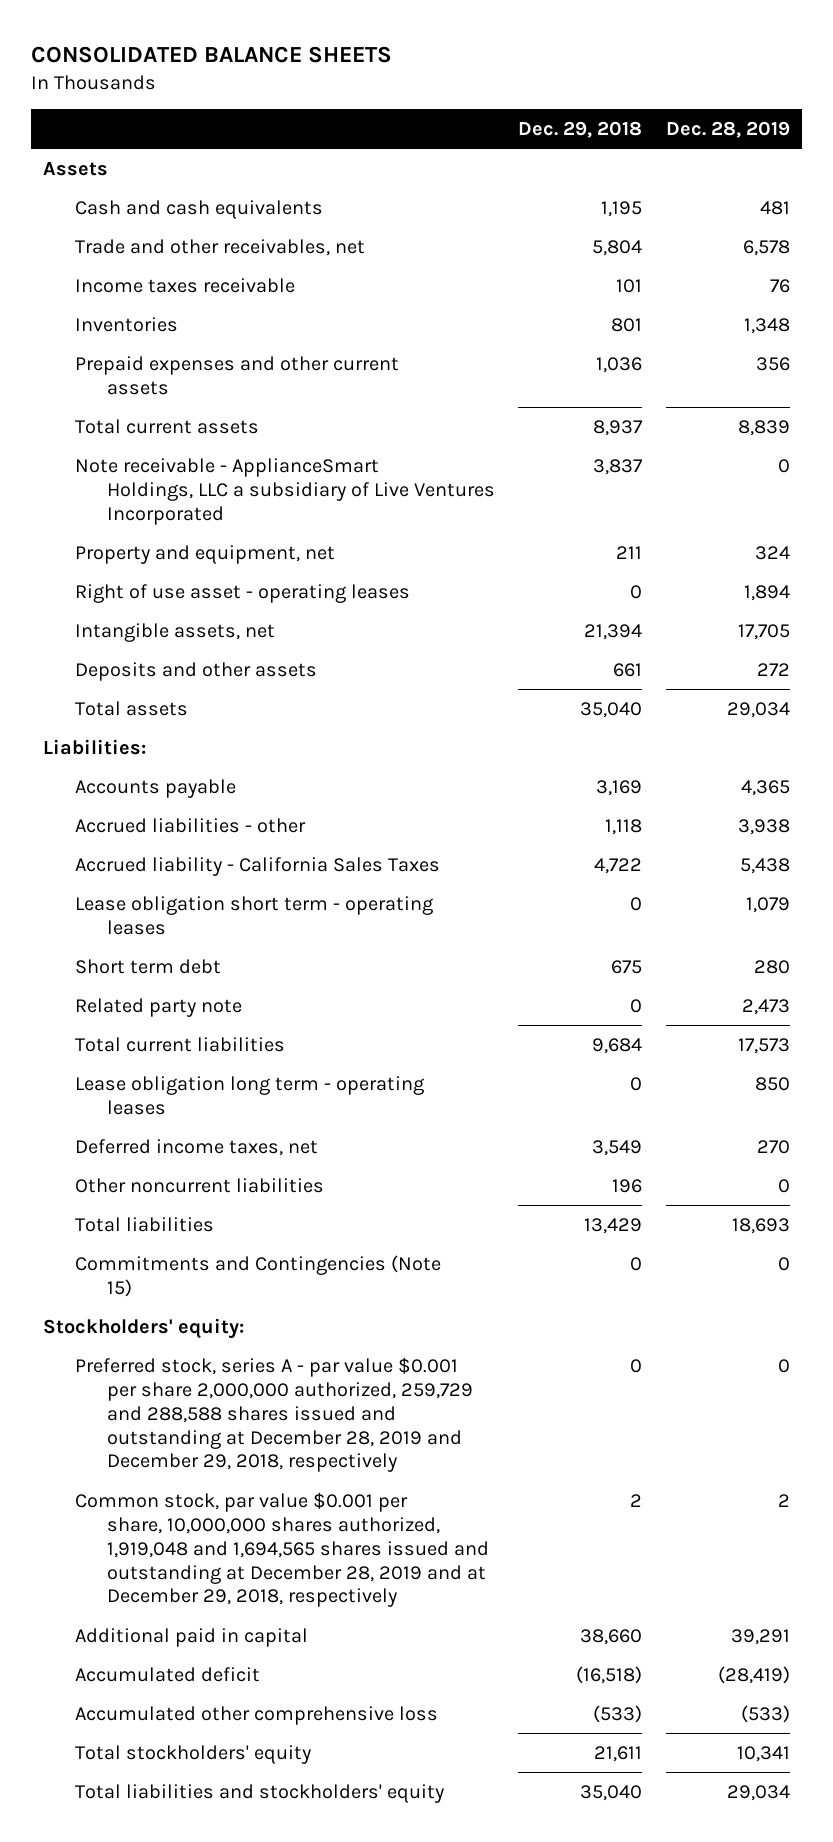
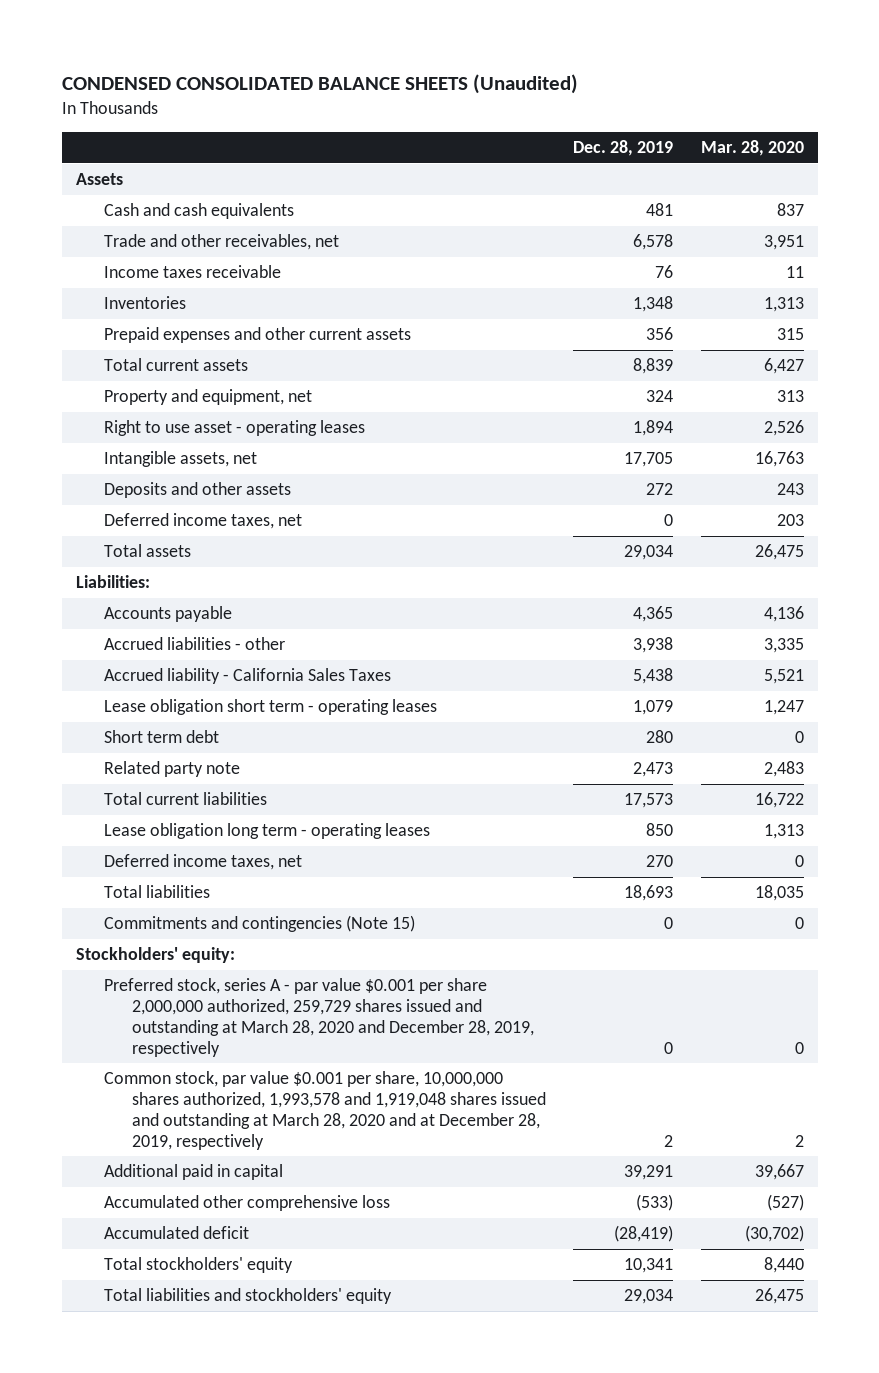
- CONSOLIDATED BALANCE SHEETS
+ CONDENSED CONSOLIDATED BALANCE SHEETS (Unaudited)
- | Dec. 29, 2018 | Dec. 28, 2019
+ | Dec. 28, 2019 | Mar. 28, 2020
- Note receivable - ApplianceSmart Holdings, LLC a subsidiary of Live Ventures Incorporated | 3,837 | 0
- Right of use asset - operating leases | 0 | 1,894
+ Right to use asset - operating leases | 1,894 | 2,526
+ Deferred income taxes, net | 0 | 203
- Other noncurrent liabilities | 196 | 0
- Commitments and Contingencies (Note 15) | 0 | 0
+ Commitments and contingencies (Note 15) | 0 | 0
- Preferred stock, series A - par value $0.001 per share 2,000,000 authorized, 259,729 and 288,588 shares issued and outstanding at December 28, 2019 and December 29, 2018, respectively | 0 | 0
- Common stock, par value $0.001 per share, 10,000,000 shares authorized, 1,919,048 and 1,694,565 shares issued and outstanding at December 28, 2019 and at December 29, 2018, respectively | 2 | 2
+ Preferred stock, series A - par value $0.001 per share 2,000,000 authorized, 259,729 shares issued and outstanding at March 28, 2020 and December 28, 2019, respectively | 0 | 0
+ Common stock, par value $0.001 per share, 10,000,000 shares authorized, 1,993,578 and 1,919,048 shares issued and outstanding at March 28, 2020 and at December 28, 2019, respectively | 2 | 2
moved down: Accumulated deficit | (28,419) | (30,702)

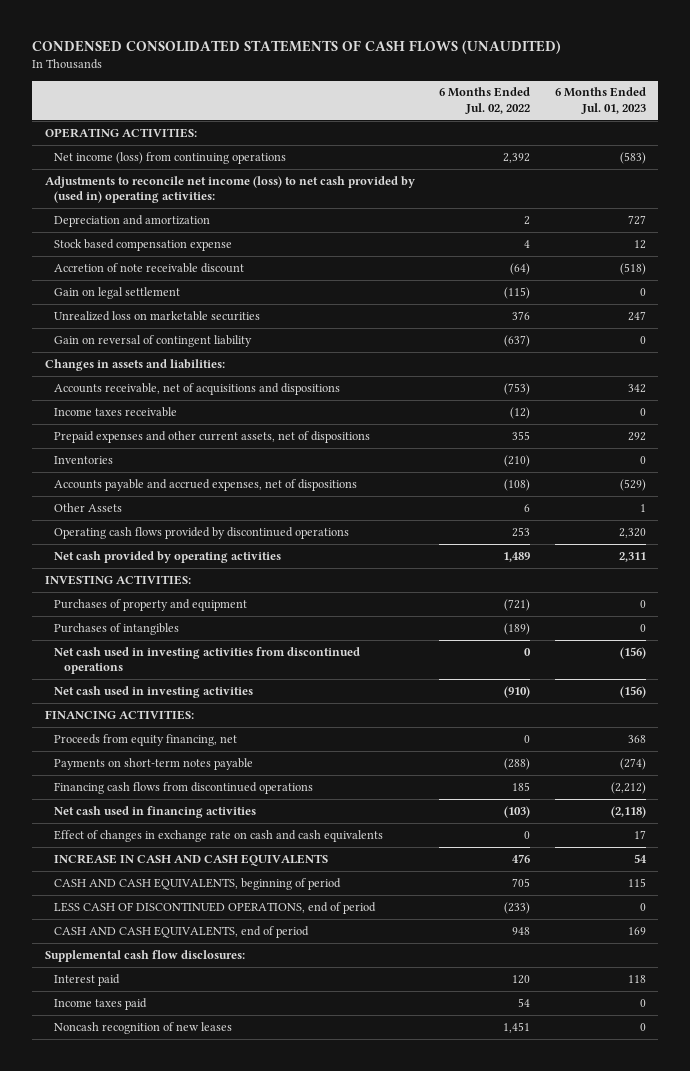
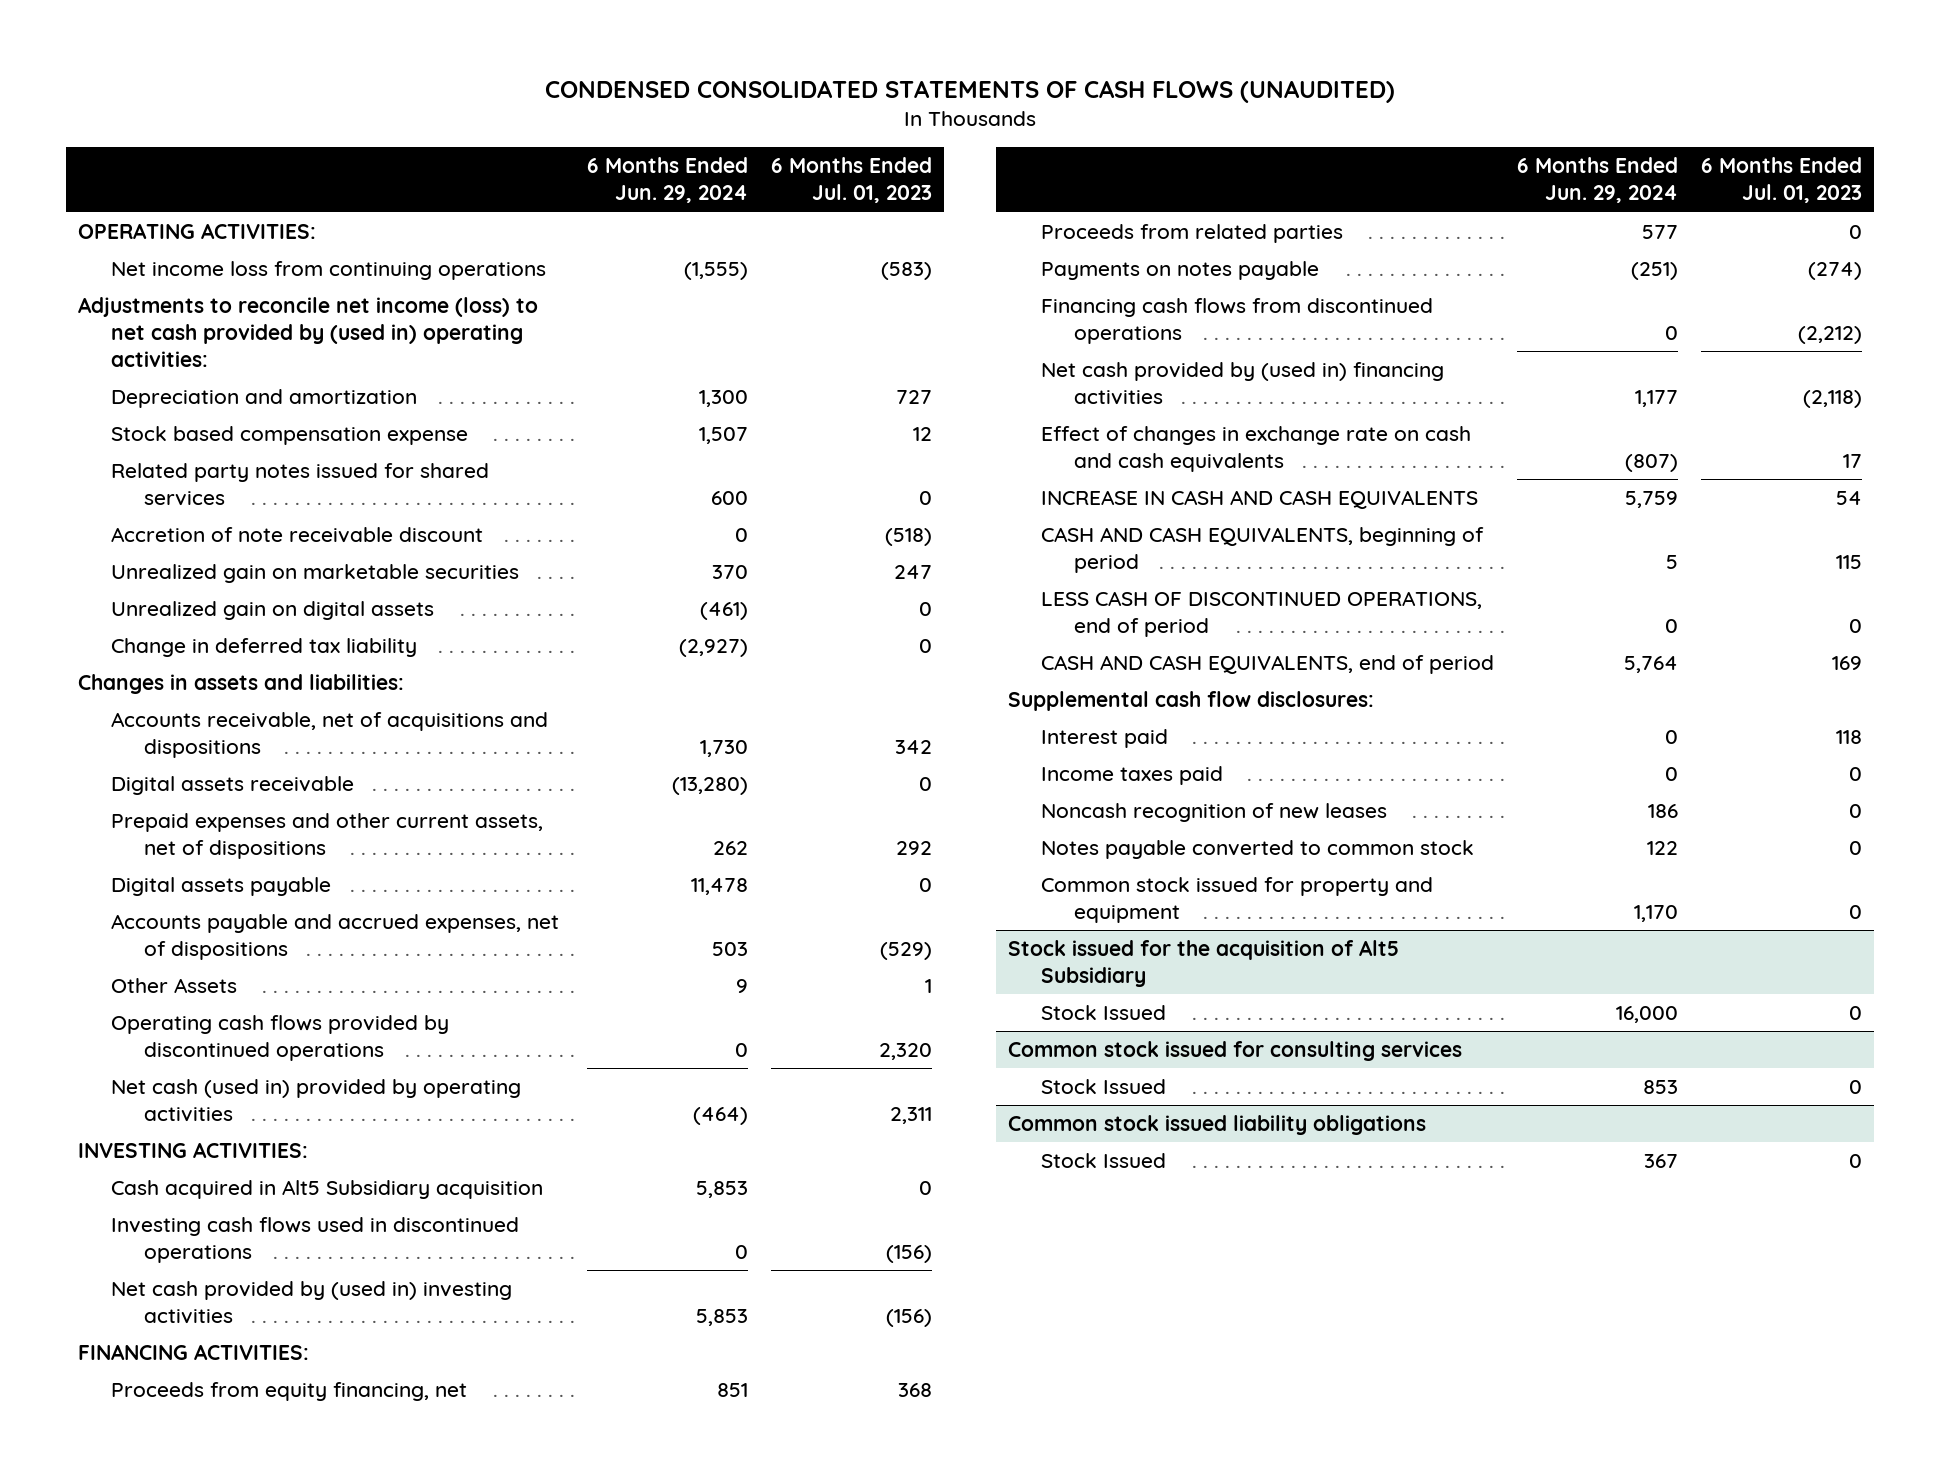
- | 6 Months Ended Jul. 02, 2022 | 6 Months Ended Jul. 01, 2023
+ | 6 Months Ended Jun. 29, 2024 | 6 Months Ended Jul. 01, 2023
- Net income (loss) from continuing operations | 2,392 | (583)
+ Net income loss from continuing operations | (1,555) | (583)
+ Related party notes issued for shared services | 600 | 0
- Gain on legal settlement | (115) | 0
- Unrealized loss on marketable securities | 376 | 247
- Gain on reversal of contingent liability | (637) | 0
+ Unrealized gain on marketable securities | 370 | 247
+ Unrealized gain on digital assets | (461) | 0
+ Change in deferred tax liability | (2,927) | 0
- Income taxes receivable | (12) | 0
+ Digital assets receivable | (13,280) | 0
- Inventories | (210) | 0
+ Digital assets payable | 11,478 | 0
- Net cash provided by operating activities | 1,489 | 2,311
+ Net cash (used in) provided by operating activities | (464) | 2,311
- Purchases of property and equipment | (721) | 0
- Purchases of intangibles | (189) | 0
- Net cash used in investing activities from discontinued operations | 0 | (156)
- Net cash used in investing activities | (910) | (156)
+ Cash acquired in Alt5 Subsidiary acquisition | 5,853 | 0
+ Investing cash flows used in discontinued operations | 0 | (156)
+ Net cash provided by (used in) investing activities | 5,853 | (156)
- Payments on short-term notes payable | (288) | (274)
+ Proceeds from related parties | 577 | 0
+ Payments on notes payable | (251) | (274)
- Net cash used in financing activities | (103) | (2,118)
+ Net cash provided by (used in) financing activities | 1,177 | (2,118)
+ Notes payable converted to common stock | 122 | 0
+ Common stock issued for property and equipment | 1,170 | 0
+ Stock issued for the acquisition of Alt5 Subsidiary
+ Stock Issued | 16,000 | 0
+ Common stock issued for consulting services
+ Stock Issued | 853 | 0
+ Common stock issued liability obligations
+ Stock Issued | 367 | 0

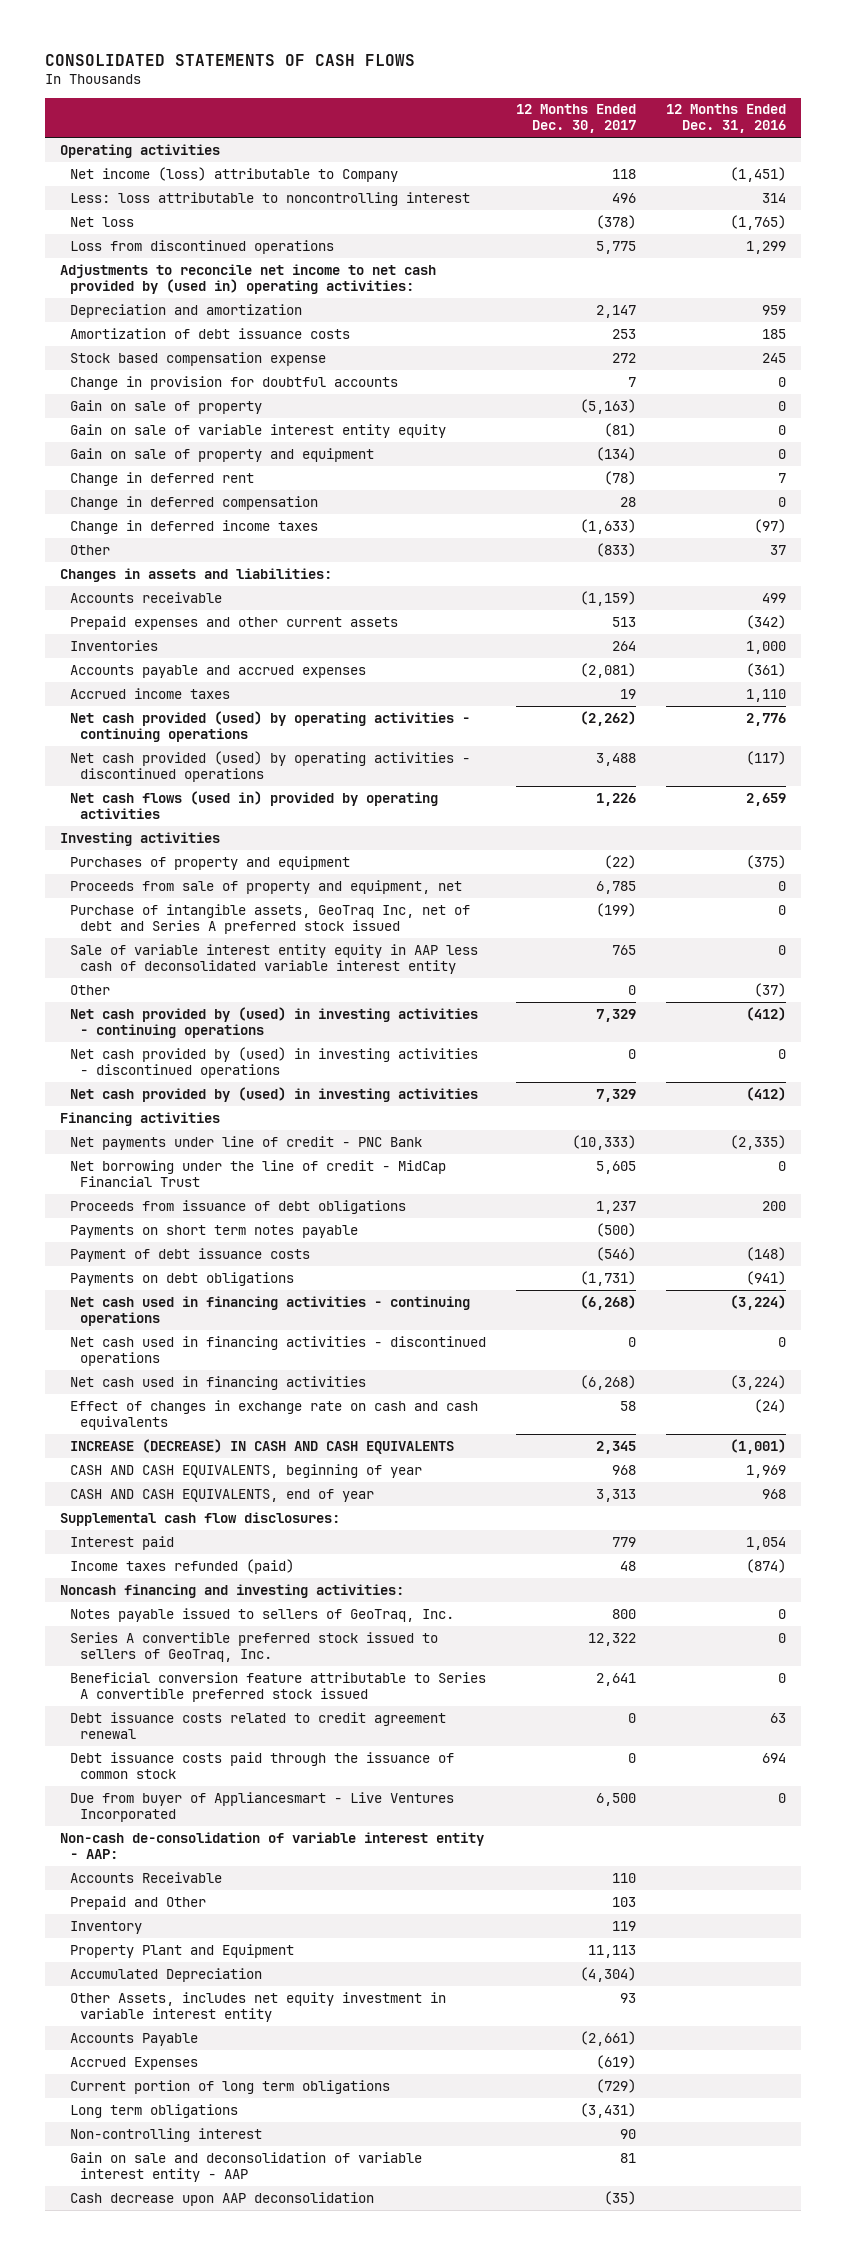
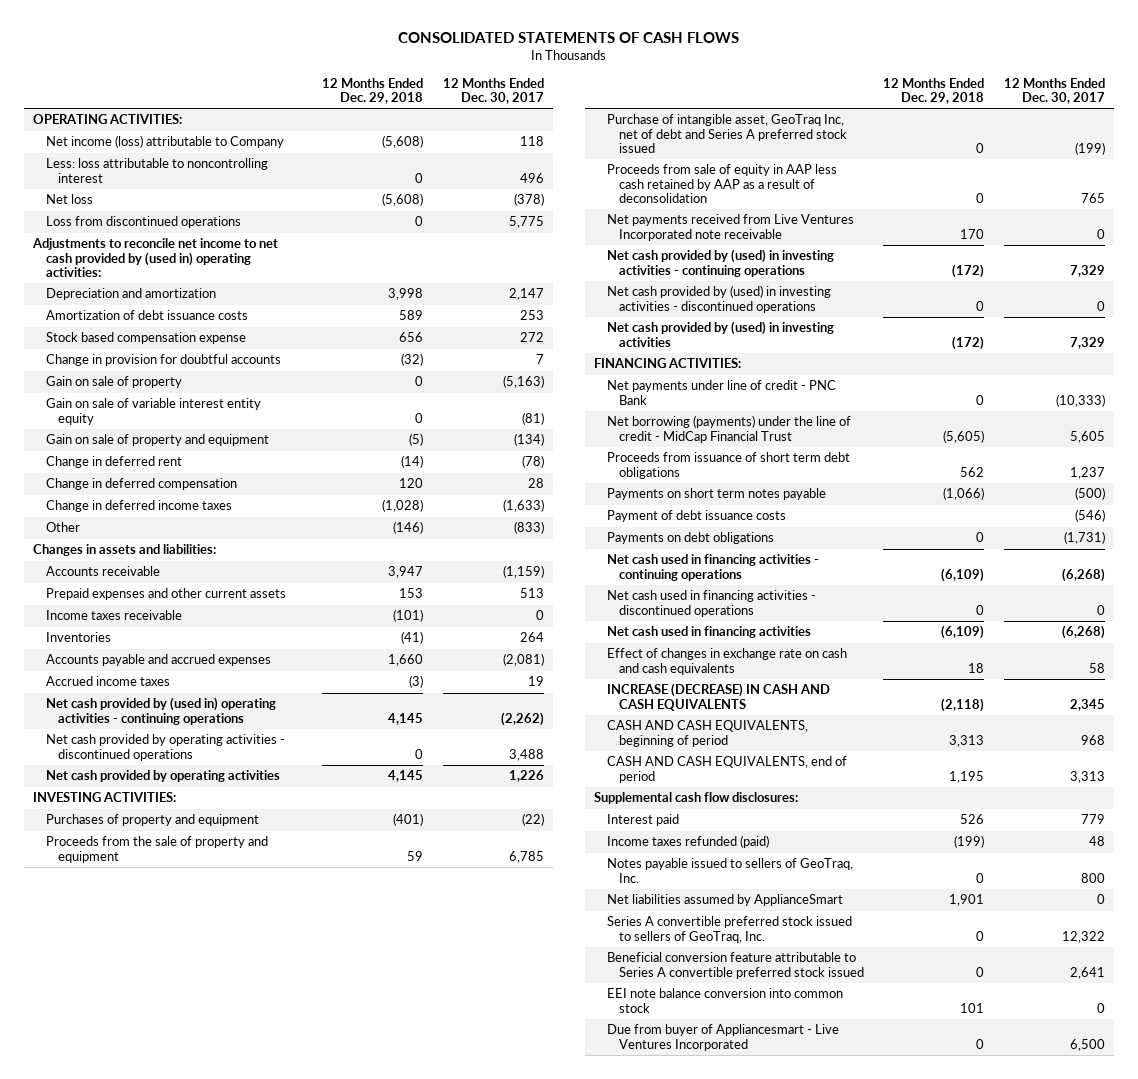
- | 12 Months Ended Dec. 30, 2017 | 12 Months Ended Dec. 31, 2016
+ | 12 Months Ended Dec. 29, 2018 | 12 Months Ended Dec. 30, 2017
- Operating activities
+ OPERATING ACTIVITIES:
+ Income taxes receivable | (101) | 0
- Net cash provided (used) by operating activities - continuing operations | (2,262) | 2,776
- Net cash provided (used) by operating activities - discontinued operations | 3,488 | (117)
- Net cash flows (used in) provided by operating activities | 1,226 | 2,659
- Investing activities
+ Net cash provided by (used in) operating activities - continuing operations | 4,145 | (2,262)
+ Net cash provided by operating activities - discontinued operations | 0 | 3,488
+ Net cash provided by operating activities | 4,145 | 1,226
+ INVESTING ACTIVITIES:
- Proceeds from sale of property and equipment, net | 6,785 | 0
- Purchase of intangible assets, GeoTraq Inc, net of debt and Series A preferred stock issued | (199) | 0
- Sale of variable interest entity equity in AAP less cash of deconsolidated variable interest entity | 765 | 0
- Other | 0 | (37)
+ Proceeds from the sale of property and equipment | 59 | 6,785
+ Purchase of intangible asset, GeoTraq Inc, net of debt and Series A preferred stock issued | 0 | (199)
+ Proceeds from sale of equity in AAP less cash retained by AAP as a result of deconsolidation | 0 | 765
+ Net payments received from Live Ventures Incorporated note receivable | 170 | 0
- Financing activities
+ FINANCING ACTIVITIES:
- Net borrowing under the line of credit - MidCap Financial Trust | 5,605 | 0
- Proceeds from issuance of debt obligations | 1,237 | 200
+ Net borrowing (payments) under the line of credit - MidCap Financial Trust | (5,605) | 5,605
+ Proceeds from issuance of short term debt obligations | 562 | 1,237
- CASH AND CASH EQUIVALENTS, beginning of year | 968 | 1,969
- CASH AND CASH EQUIVALENTS, end of year | 3,313 | 968
+ CASH AND CASH EQUIVALENTS, beginning of period | 3,313 | 968
+ CASH AND CASH EQUIVALENTS, end of period | 1,195 | 3,313
- Noncash financing and investing activities:
+ Net liabilities assumed by ApplianceSmart | 1,901 | 0
- Debt issuance costs related to credit agreement renewal | 0 | 63
- Debt issuance costs paid through the issuance of common stock | 0 | 694
+ EEI note balance conversion into common stock | 101 | 0
- Non-cash de-consolidation of variable interest entity - AAP:
- Accounts Receivable | 110 |
- Prepaid and Other | 103 |
- Inventory | 119 |
- Property Plant and Equipment | 11,113 |
- Accumulated Depreciation | (4,304) |
- Other Assets, includes net equity investment in variable interest entity | 93 |
- Accounts Payable | (2,661) |
- Accrued Expenses | (619) |
- Current portion of long term obligations | (729) |
- Long term obligations | (3,431) |
- Non-controlling interest | 90 |
- Gain on sale and deconsolidation of variable interest entity - AAP | 81 |
- Cash decrease upon AAP deconsolidation | (35) |

